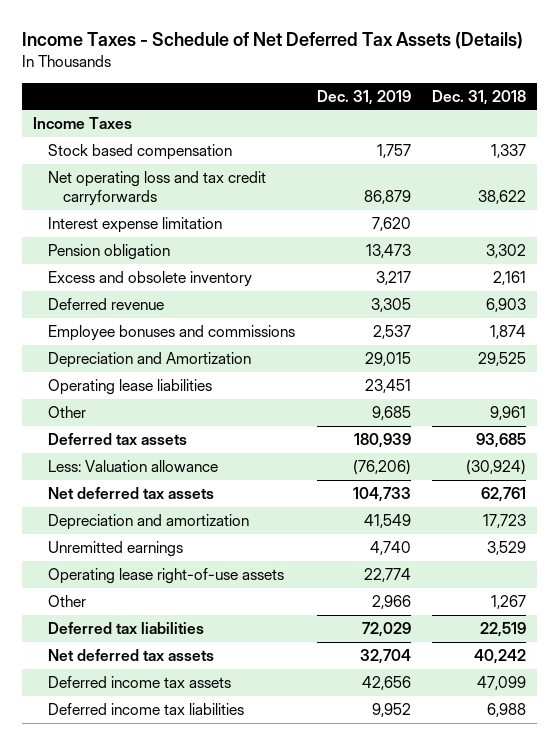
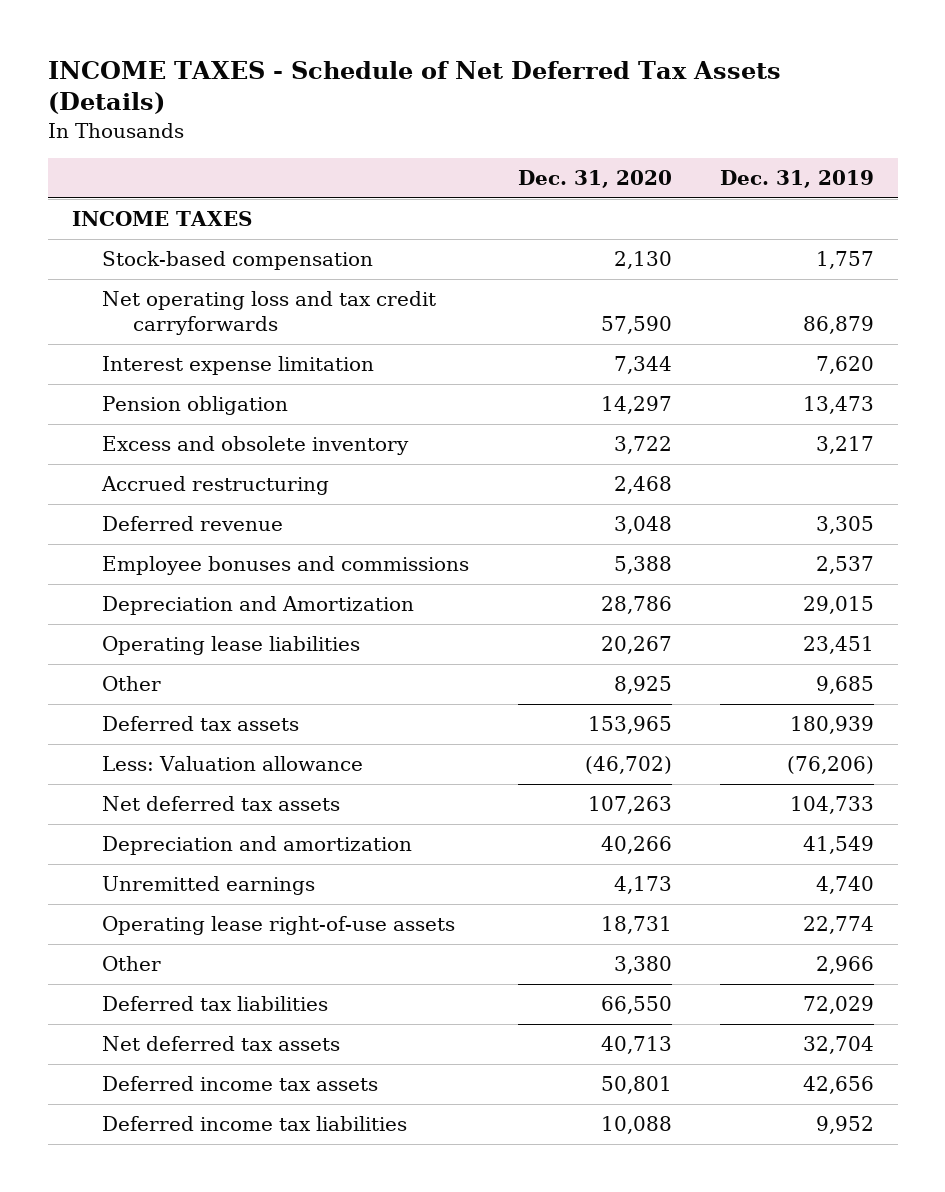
- Income Taxes - Schedule of Net Deferred Tax Assets (Details)
+ INCOME TAXES - Schedule of Net Deferred Tax Assets (Details)
- | Dec. 31, 2019 | Dec. 31, 2018
+ | Dec. 31, 2020 | Dec. 31, 2019
- Income Taxes
- Stock based compensation | 1,757 | 1,337
+ INCOME TAXES
+ Stock-based compensation | 2,130 | 1,757
+ Accrued restructuring | 2,468 |

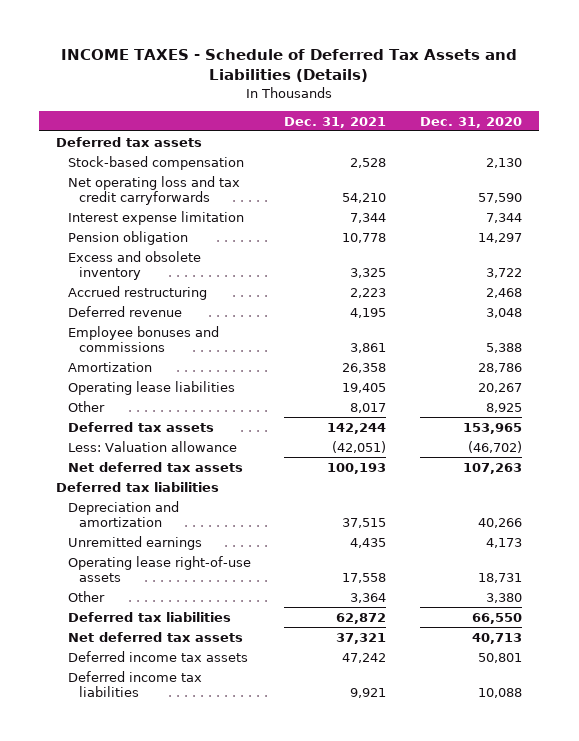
- INCOME TAXES - Schedule of Net Deferred Tax Assets (Details)
+ INCOME TAXES - Schedule of Deferred Tax Assets and Liabilities (Details)
- | Dec. 31, 2020 | Dec. 31, 2019
+ | Dec. 31, 2021 | Dec. 31, 2020
- INCOME TAXES
+ Deferred tax assets
- Depreciation and Amortization | 28,786 | 29,015
+ Amortization | 26,358 | 28,786
+ Deferred tax liabilities

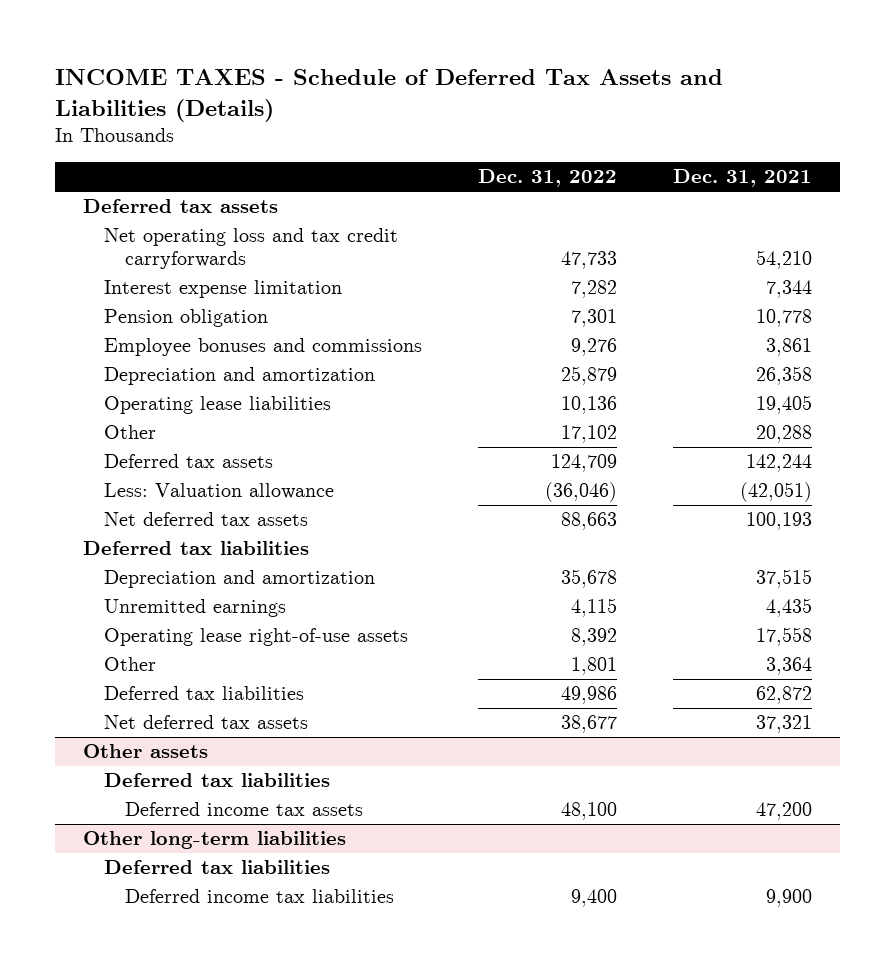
- | Dec. 31, 2021 | Dec. 31, 2020
+ | Dec. 31, 2022 | Dec. 31, 2021
- Stock-based compensation | 2,528 | 2,130
- Excess and obsolete inventory | 3,325 | 3,722
- Accrued restructuring | 2,223 | 2,468
- Deferred revenue | 4,195 | 3,048
- Amortization | 26,358 | 28,786
+ Depreciation and amortization | 25,879 | 26,358
- Other | 8,017 | 8,925
+ Other | 17,102 | 20,288
- Deferred income tax assets | 47,242 | 50,801
- Deferred income tax liabilities | 9,921 | 10,088
+ Other assets
+ Deferred tax liabilities
+ Deferred income tax assets | 48,100 | 47,200
+ Other long-term liabilities
+ Deferred tax liabilities
+ Deferred income tax liabilities | 9,400 | 9,900

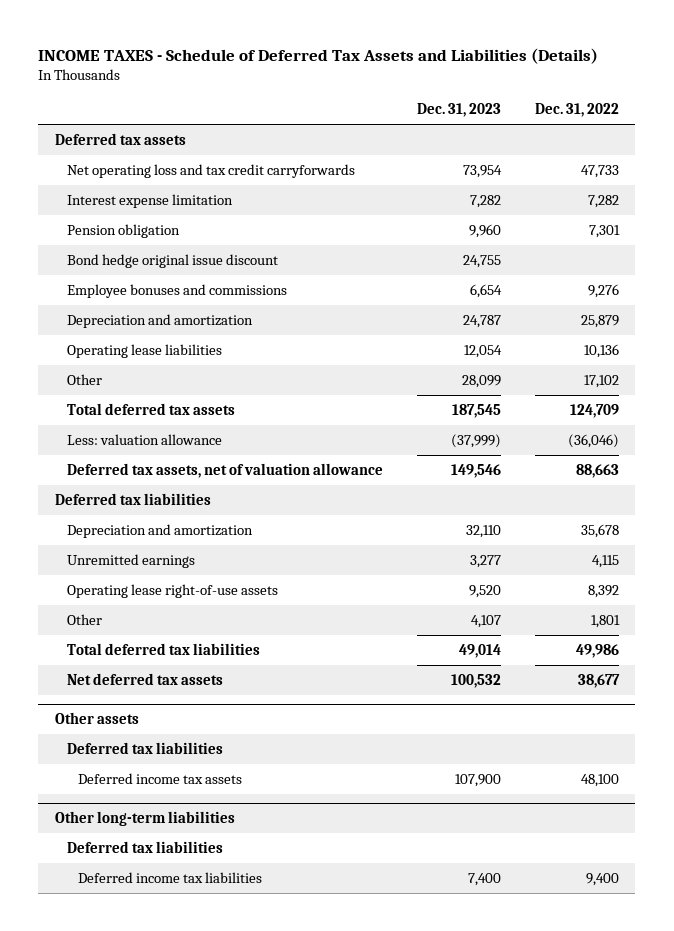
- | Dec. 31, 2022 | Dec. 31, 2021
+ | Dec. 31, 2023 | Dec. 31, 2022
+ Bond hedge original issue discount | 24,755 |
- Deferred tax assets | 124,709 | 142,244
- Less: Valuation allowance | (36,046) | (42,051)
- Net deferred tax assets | 88,663 | 100,193
+ Total deferred tax assets | 187,545 | 124,709
+ Less: valuation allowance | (37,999) | (36,046)
+ Deferred tax assets, net of valuation allowance | 149,546 | 88,663
- Deferred tax liabilities | 49,986 | 62,872
+ Total deferred tax liabilities | 49,014 | 49,986

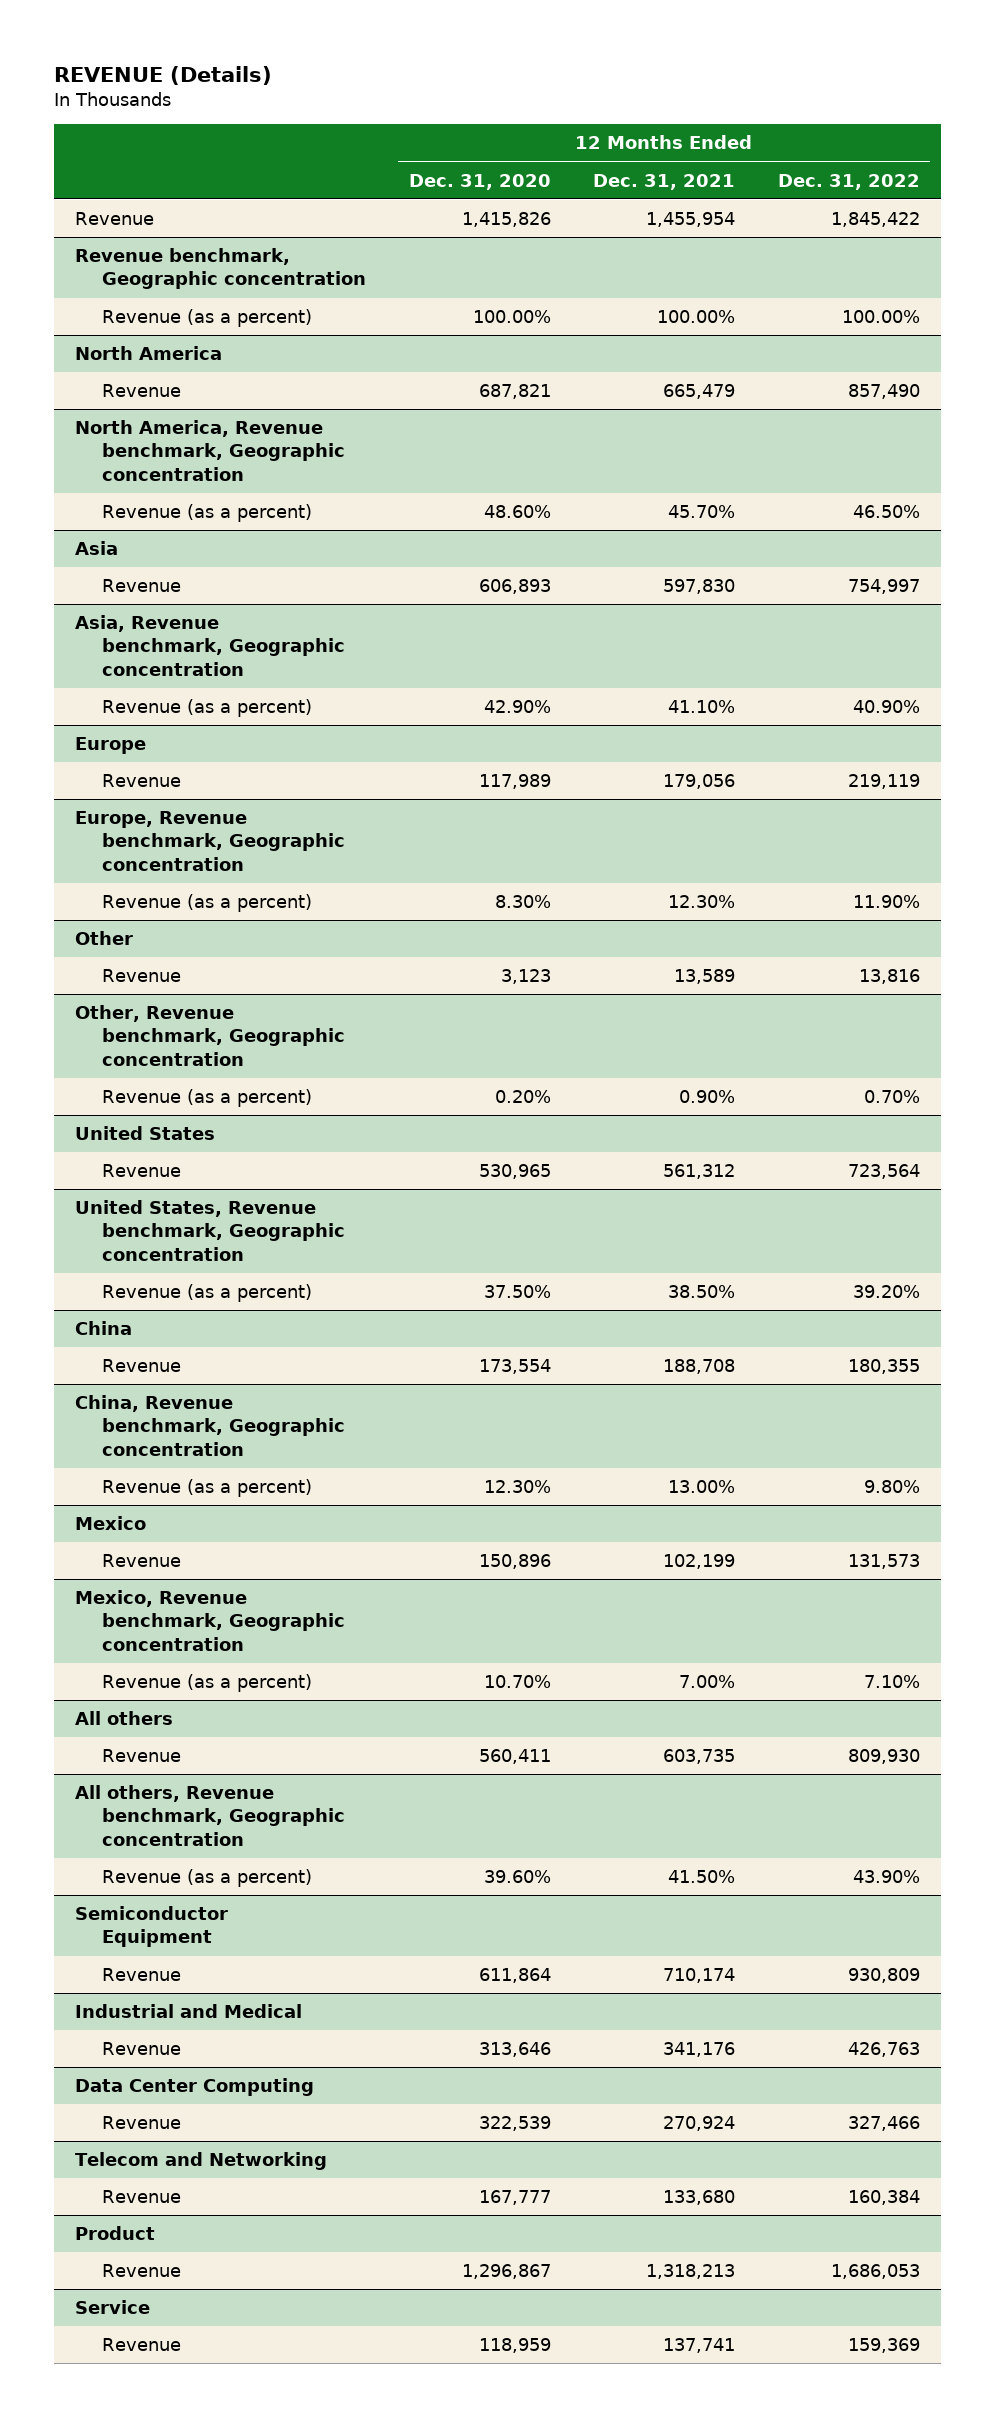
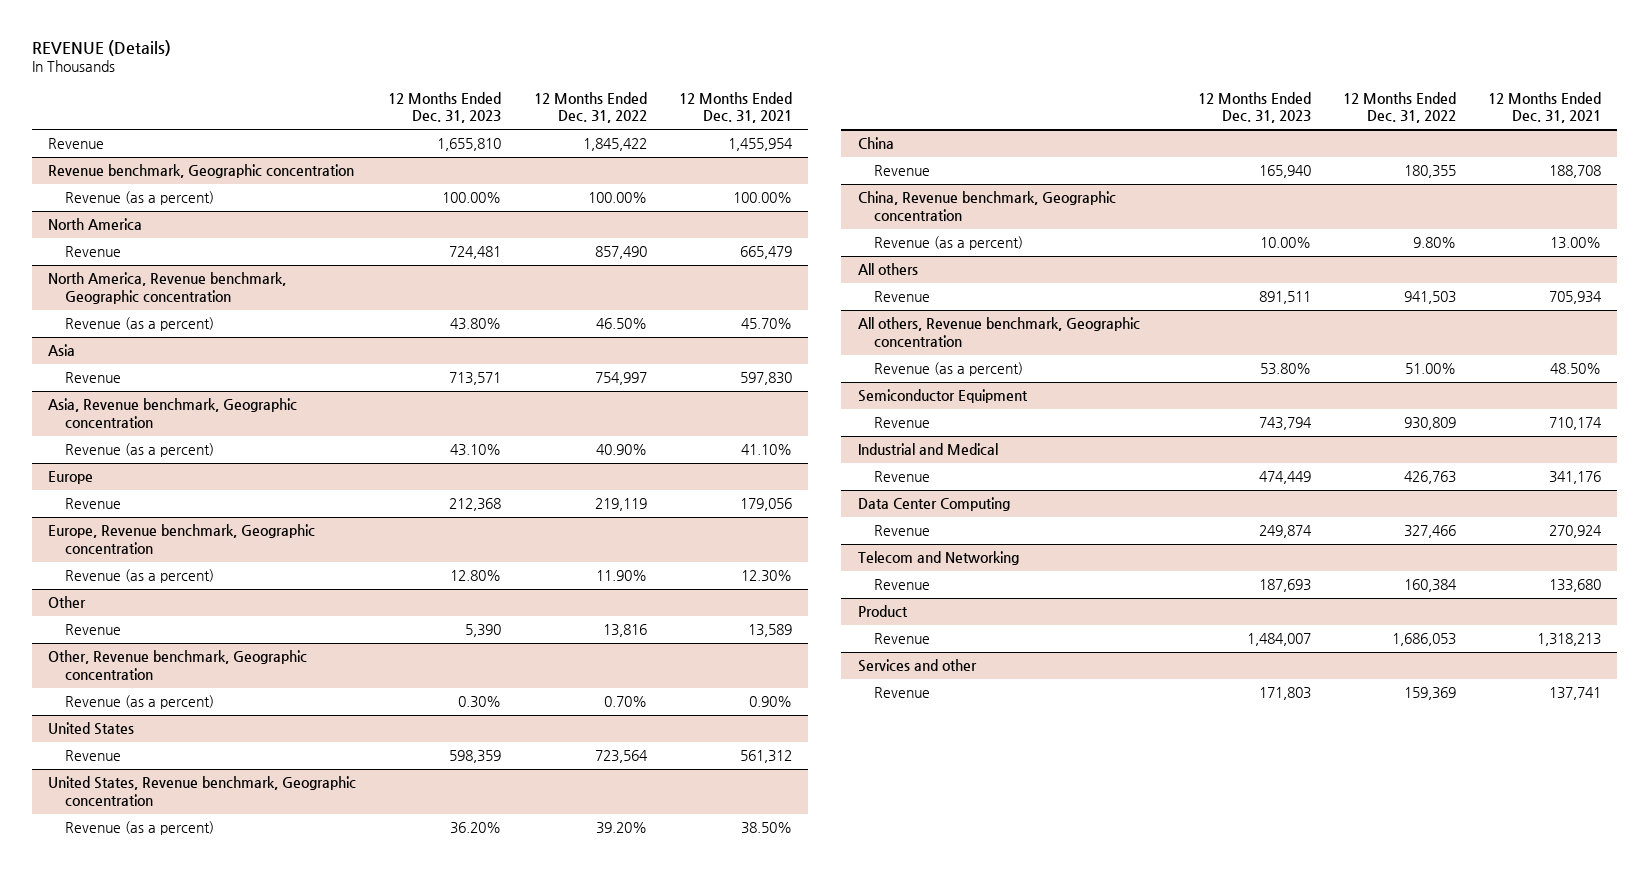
- | 12 Months Ended Dec. 31, 2020 | 12 Months Ended Dec. 31, 2021 | 12 Months Ended Dec. 31, 2022
+ | 12 Months Ended Dec. 31, 2023 | 12 Months Ended Dec. 31, 2022 | 12 Months Ended Dec. 31, 2021
- Mexico
- Revenue | 150,896 | 102,199 | 131,573
- Mexico, Revenue benchmark, Geographic concentration
- Revenue (as a percent) | 10.70% | 7.00% | 7.10%
@ All others
- Revenue | 560,411 | 603,735 | 809,930
+ Revenue | 891,511 | 941,503 | 705,934
@ All others, Revenue benchmark, Geographic concentration
- Revenue (as a percent) | 39.60% | 41.50% | 43.90%
+ Revenue (as a percent) | 53.80% | 51.00% | 48.50%
- Service
+ Services and other

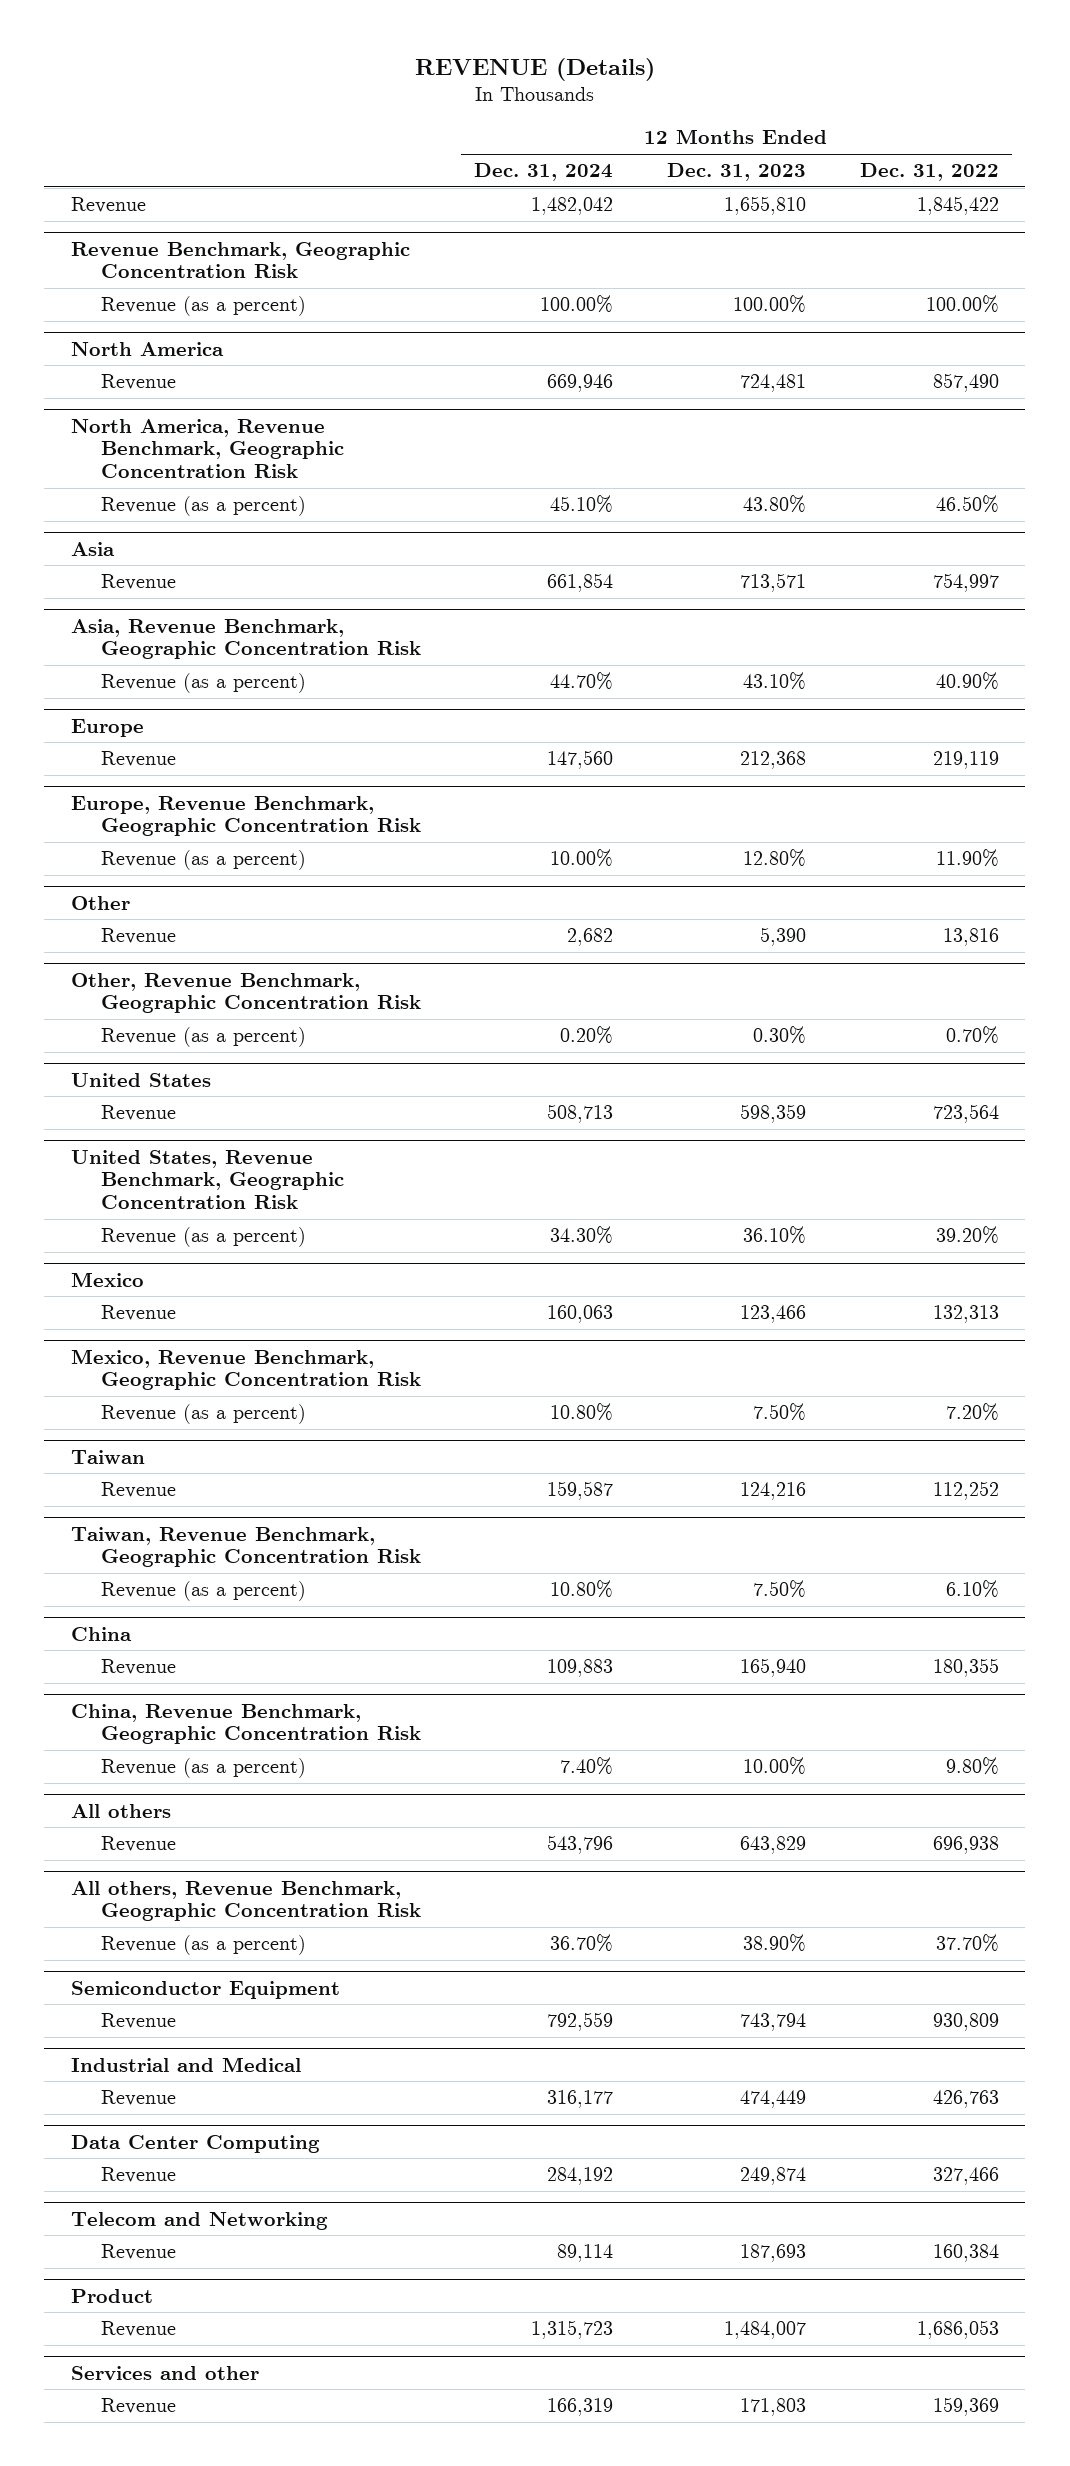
- | 12 Months Ended Dec. 31, 2023 | 12 Months Ended Dec. 31, 2022 | 12 Months Ended Dec. 31, 2021
+ | 12 Months Ended Dec. 31, 2024 | 12 Months Ended Dec. 31, 2023 | 12 Months Ended Dec. 31, 2022
- Revenue benchmark, Geographic concentration
+ Revenue Benchmark, Geographic Concentration Risk
- North America, Revenue benchmark, Geographic concentration
+ North America, Revenue Benchmark, Geographic Concentration Risk
- Asia, Revenue benchmark, Geographic concentration
+ Asia, Revenue Benchmark, Geographic Concentration Risk
- Europe, Revenue benchmark, Geographic concentration
+ Europe, Revenue Benchmark, Geographic Concentration Risk
- Other, Revenue benchmark, Geographic concentration
+ Other, Revenue Benchmark, Geographic Concentration Risk
- United States, Revenue benchmark, Geographic concentration
- Revenue (as a percent) | 36.20% | 39.20% | 38.50%
+ United States, Revenue Benchmark, Geographic Concentration Risk
+ Revenue (as a percent) | 34.30% | 36.10% | 39.20%
+ Mexico
+ Revenue | 160,063 | 123,466 | 132,313
+ Mexico, Revenue Benchmark, Geographic Concentration Risk
+ Revenue (as a percent) | 10.80% | 7.50% | 7.20%
+ Taiwan
+ Revenue | 159,587 | 124,216 | 112,252
+ Taiwan, Revenue Benchmark, Geographic Concentration Risk
+ Revenue (as a percent) | 10.80% | 7.50% | 6.10%
- China, Revenue benchmark, Geographic concentration
+ China, Revenue Benchmark, Geographic Concentration Risk
@ All others
- Revenue | 891,511 | 941,503 | 705,934
- All others, Revenue benchmark, Geographic concentration
- Revenue (as a percent) | 53.80% | 51.00% | 48.50%
@ All others
+ Revenue | 543,796 | 643,829 | 696,938
+ All others, Revenue Benchmark, Geographic Concentration Risk
+ Revenue (as a percent) | 36.70% | 38.90% | 37.70%

